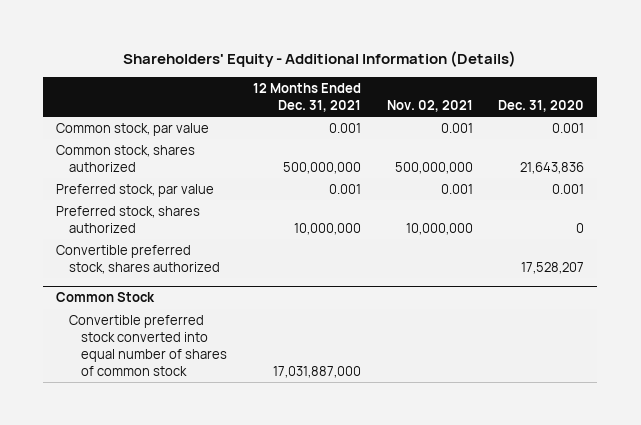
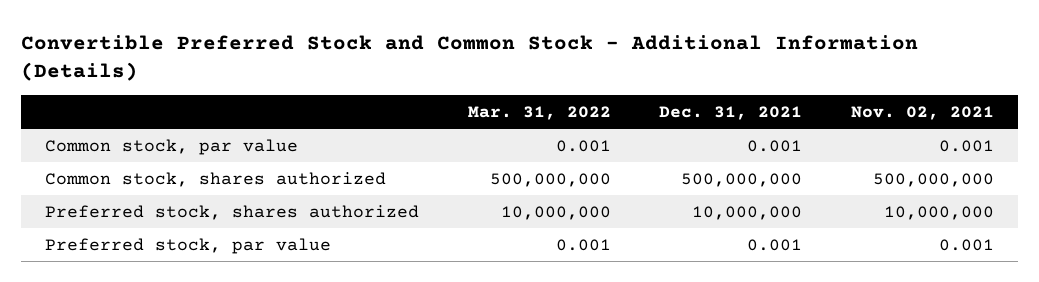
- Shareholders' Equity - Additional Information (Details)
+ Convertible Preferred Stock and Common Stock - Additional Information (Details)
- | 12 Months Ended Dec. 31, 2021 | Nov. 02, 2021 | Dec. 31, 2020
+ | Mar. 31, 2022 | Dec. 31, 2021 | Nov. 02, 2021
- Convertible preferred stock, shares authorized | | | 17,528,207
- Common Stock
- Convertible preferred stock converted into equal number of shares of common stock | 17,031,887,000 | |
moved down: Preferred stock, par value | 0.001 | 0.001 | 0.001

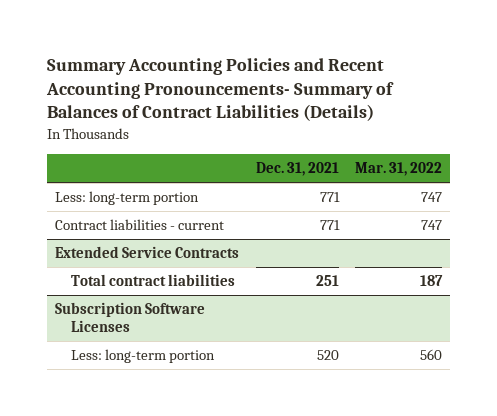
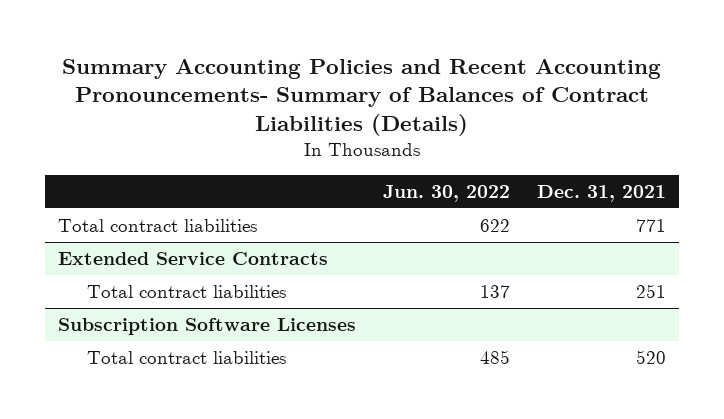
- | Dec. 31, 2021 | Mar. 31, 2022
+ | Jun. 30, 2022 | Dec. 31, 2021
- Less: long-term portion | 771 | 747
- Contract liabilities - current | 771 | 747
+ Total contract liabilities | 622 | 771
@ Subscription Software Licenses
- Less: long-term portion | 520 | 560
+ Total contract liabilities | 485 | 520

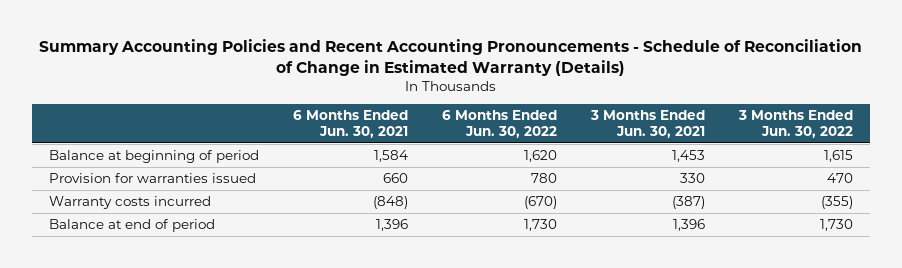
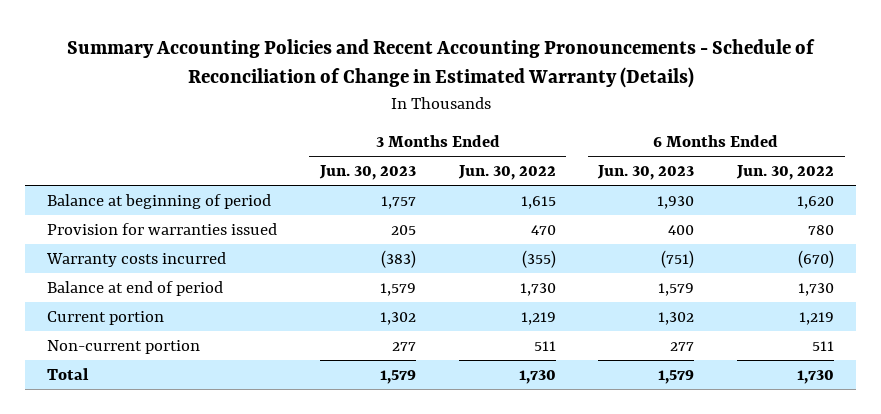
- | 6 Months Ended Jun. 30, 2021 | 6 Months Ended Jun. 30, 2022 | 3 Months Ended Jun. 30, 2021 | 3 Months Ended Jun. 30, 2022
+ | 3 Months Ended Jun. 30, 2023 | 3 Months Ended Jun. 30, 2022 | 6 Months Ended Jun. 30, 2023 | 6 Months Ended Jun. 30, 2022
+ Current portion | 1,302 | 1,219 | 1,302 | 1,219
+ Non-current portion | 277 | 511 | 277 | 511
+ Total | 1,579 | 1,730 | 1,579 | 1,730

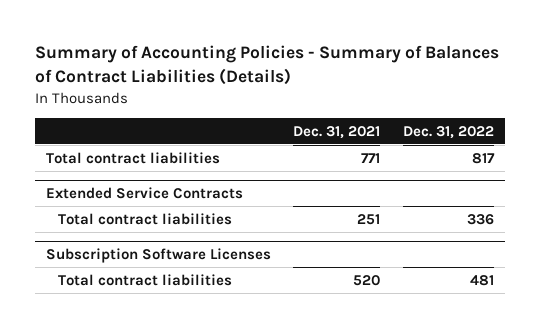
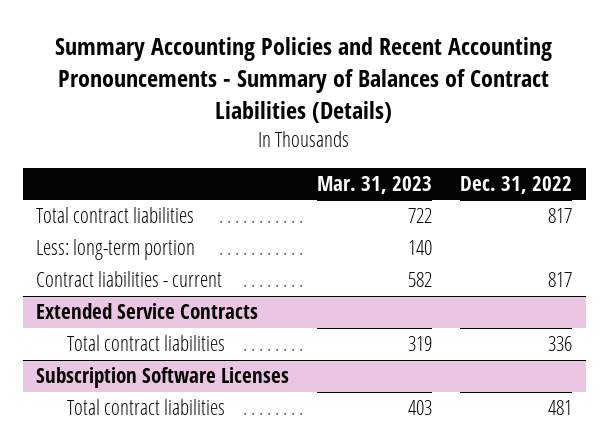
- Summary of Accounting Policies - Summary of Balances of Contract Liabilities (Details)
+ Summary Accounting Policies and Recent Accounting Pronouncements - Summary of Balances of Contract Liabilities (Details)
- | Dec. 31, 2021 | Dec. 31, 2022
+ | Mar. 31, 2023 | Dec. 31, 2022
+ Less: long-term portion | 140 |
+ Contract liabilities - current | 582 | 817

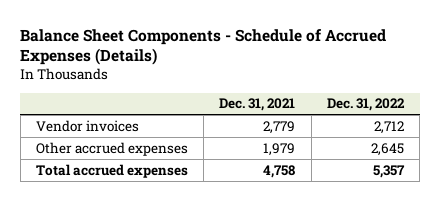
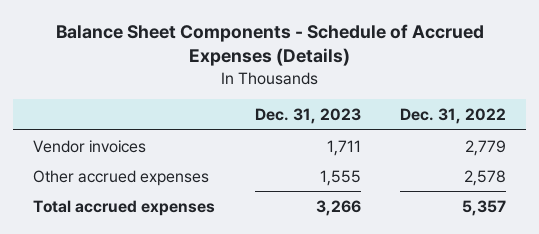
- | Dec. 31, 2021 | Dec. 31, 2022
+ | Dec. 31, 2023 | Dec. 31, 2022
- Vendor invoices | 2,779 | 2,712
- Other accrued expenses | 1,979 | 2,645
+ Vendor invoices | 1,711 | 2,779
+ Other accrued expenses | 1,555 | 2,578

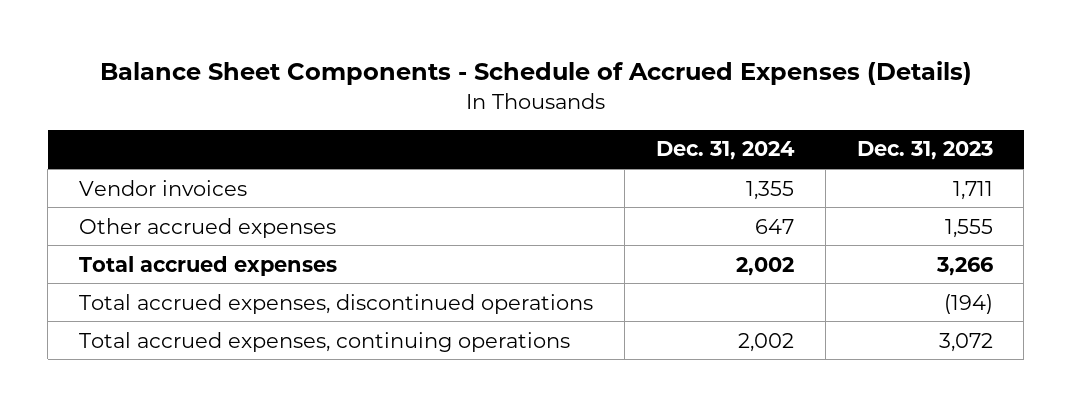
- | Dec. 31, 2023 | Dec. 31, 2022
+ | Dec. 31, 2024 | Dec. 31, 2023
+ Total accrued expenses, discontinued operations | | (194)
+ Total accrued expenses, continuing operations | 2,002 | 3,072

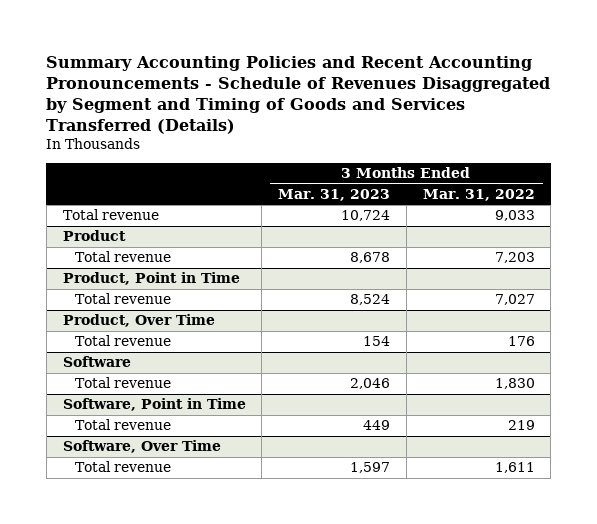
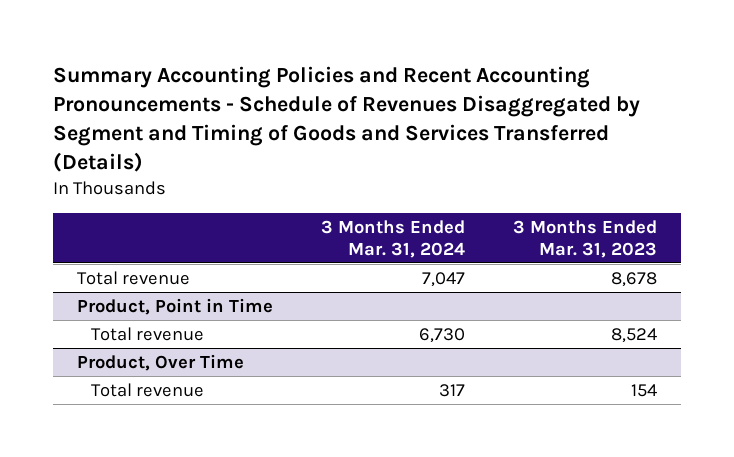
- | 3 Months Ended Mar. 31, 2023 | 3 Months Ended Mar. 31, 2022
+ | 3 Months Ended Mar. 31, 2024 | 3 Months Ended Mar. 31, 2023
- Total revenue | 10,724 | 9,033
- Product
- Software
- Total revenue | 2,046 | 1,830
- Software, Point in Time
- Total revenue | 449 | 219
- Software, Over Time
- Total revenue | 1,597 | 1,611

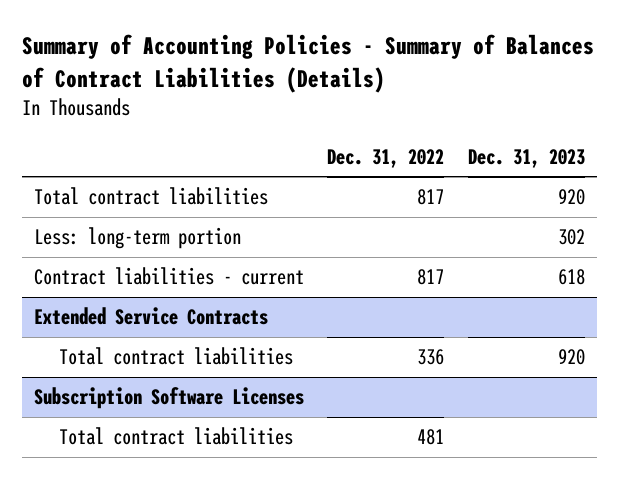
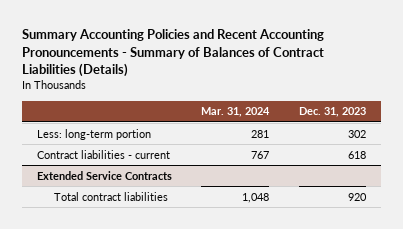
- Summary of Accounting Policies - Summary of Balances of Contract Liabilities (Details)
+ Summary Accounting Policies and Recent Accounting Pronouncements - Summary of Balances of Contract Liabilities (Details)
- | Dec. 31, 2022 | Dec. 31, 2023
+ | Mar. 31, 2024 | Dec. 31, 2023
- Total contract liabilities | 817 | 920
- Subscription Software Licenses
- Total contract liabilities | 481 |

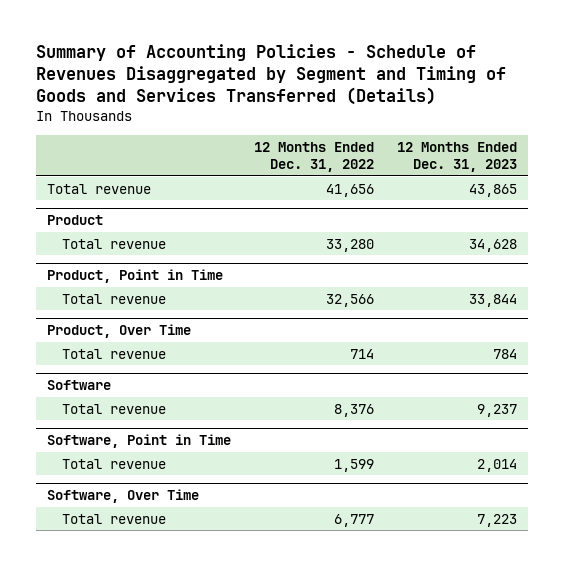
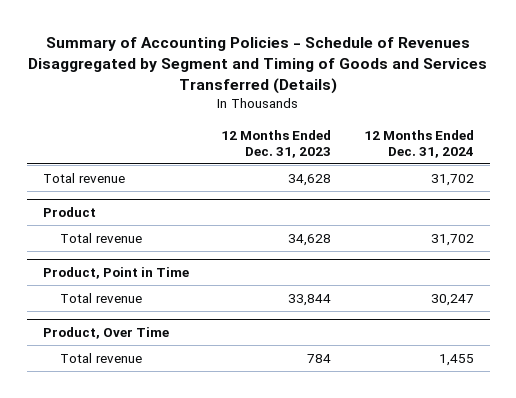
- | 12 Months Ended Dec. 31, 2022 | 12 Months Ended Dec. 31, 2023
+ | 12 Months Ended Dec. 31, 2023 | 12 Months Ended Dec. 31, 2024
- Total revenue | 41,656 | 43,865
+ Total revenue | 34,628 | 31,702
- Software
- Total revenue | 8,376 | 9,237
- Software, Point in Time
- Total revenue | 1,599 | 2,014
- Software, Over Time
- Total revenue | 6,777 | 7,223

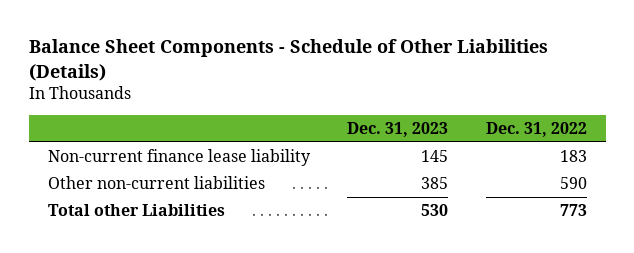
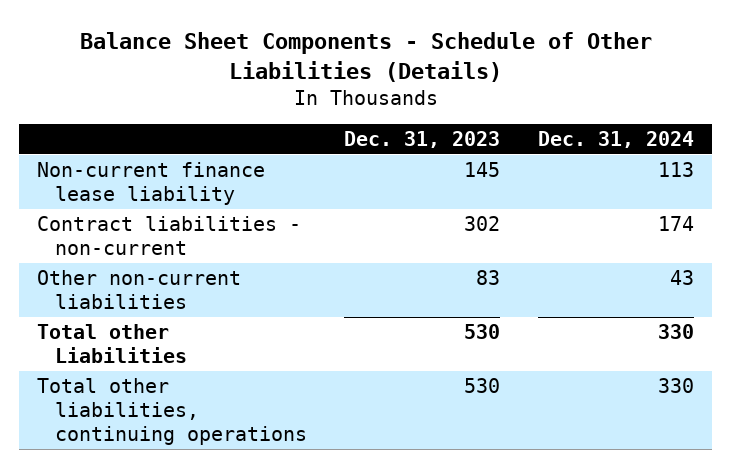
- | Dec. 31, 2023 | Dec. 31, 2022
+ | Dec. 31, 2023 | Dec. 31, 2024
- Other non-current liabilities | 385 | 590
+ Contract liabilities - non-current | 302 | 174
+ Other non-current liabilities | 83 | 43
+ Total other liabilities, continuing operations | 530 | 330

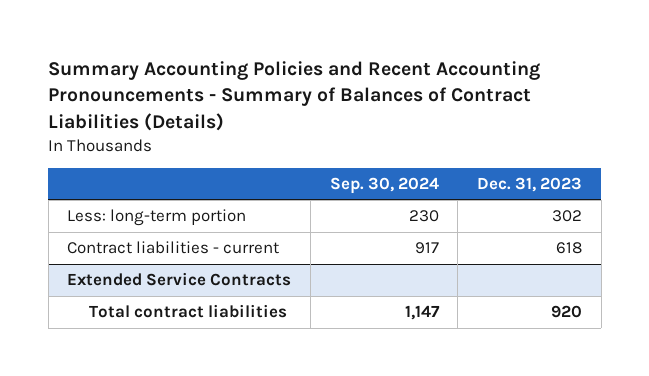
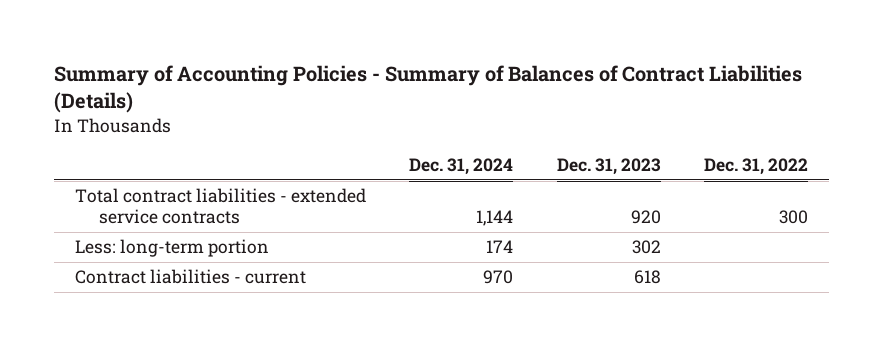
- Summary Accounting Policies and Recent Accounting Pronouncements - Summary of Balances of Contract Liabilities (Details)
+ Summary of Accounting Policies - Summary of Balances of Contract Liabilities (Details)
- | Sep. 30, 2024 | Dec. 31, 2023
+ | Dec. 31, 2024 | Dec. 31, 2023 | Dec. 31, 2022
+ Total contract liabilities - extended service contracts | 1,144 | 920 | 300
- Extended Service Contracts
- Total contract liabilities | 1,147 | 920

